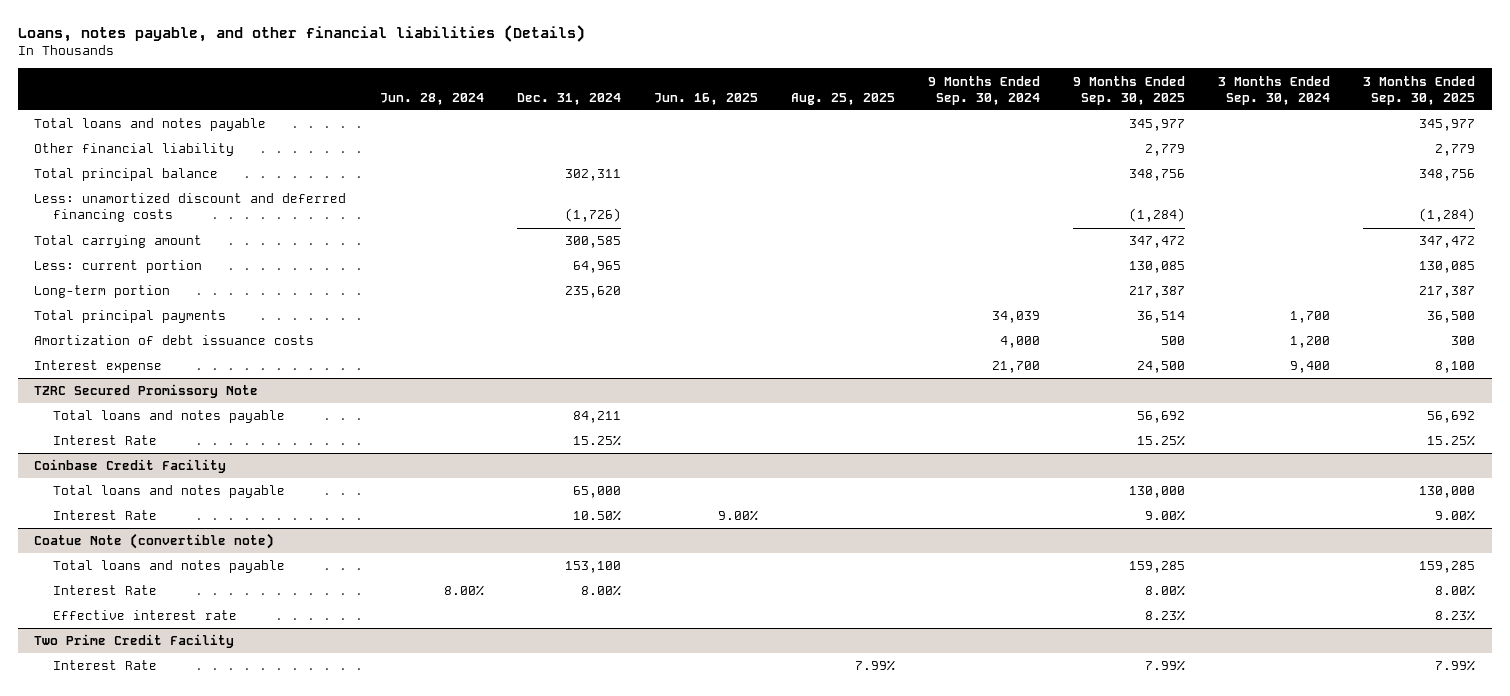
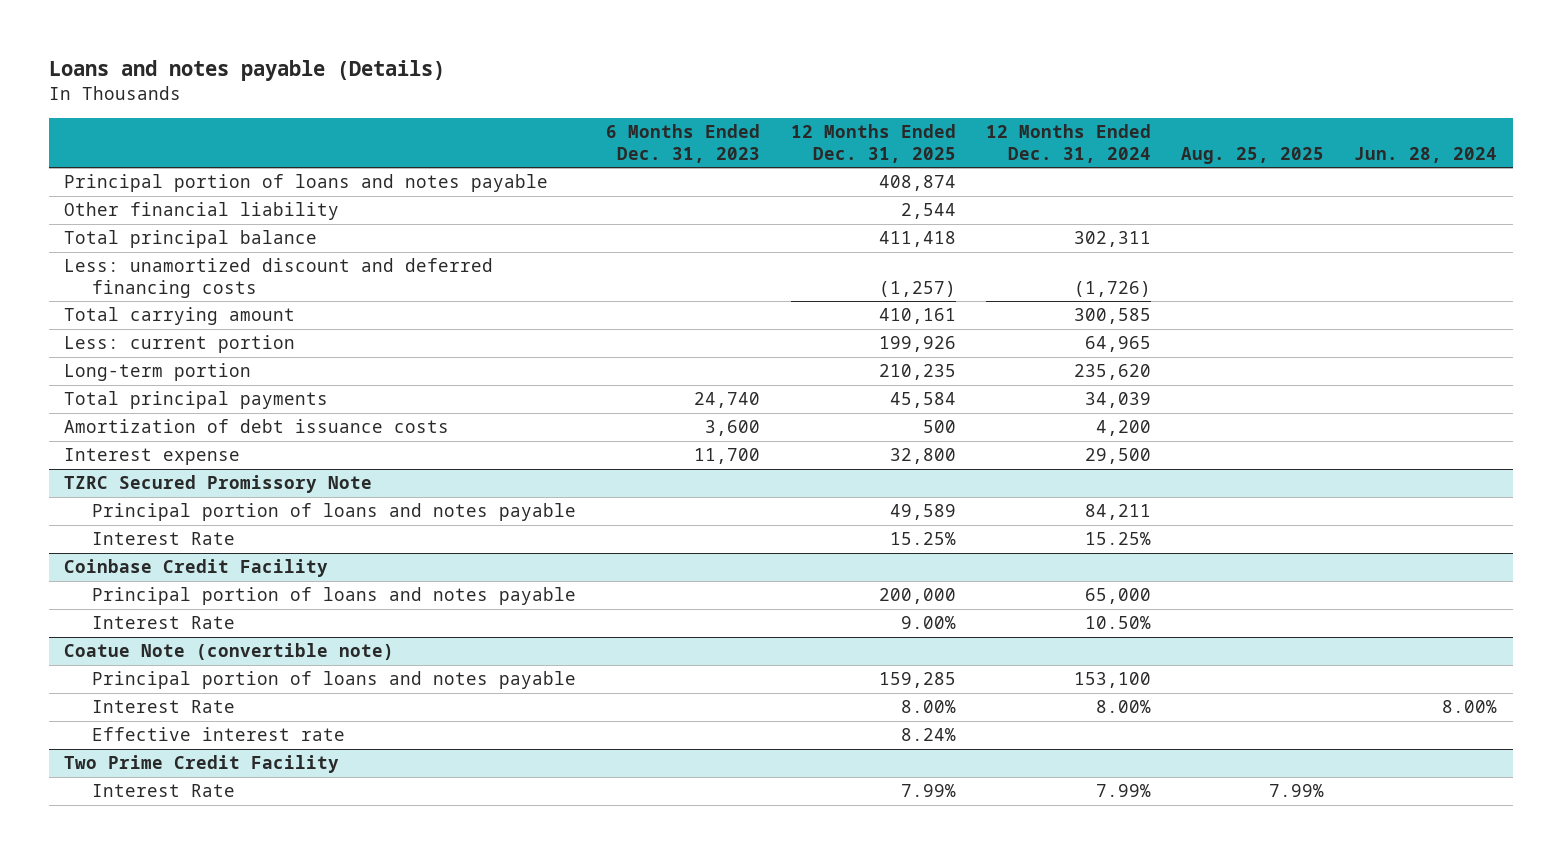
- Loans, notes payable, and other financial liabilities (Details)
+ Loans and notes payable (Details)
- | Jun. 28, 2024 | Dec. 31, 2024 | Jun. 16, 2025 | Aug. 25, 2025 | 9 Months Ended Sep. 30, 2024 | 9 Months Ended Sep. 30, 2025 | 3 Months Ended Sep. 30, 2024 | 3 Months Ended Sep. 30, 2025
+ | 6 Months Ended Dec. 31, 2023 | 12 Months Ended Dec. 31, 2025 | 12 Months Ended Dec. 31, 2024 | Aug. 25, 2025 | Jun. 28, 2024
- Total loans and notes payable | | | | | | 345,977 | | 345,977
+ Principal portion of loans and notes payable | | 408,874 | | |
@ TZRC Secured Promissory Note
- Total loans and notes payable | | 84,211 | | | | 56,692 | | 56,692
+ Principal portion of loans and notes payable | | 49,589 | 84,211 | |
@ Coinbase Credit Facility
- Total loans and notes payable | | 65,000 | | | | 130,000 | | 130,000
+ Principal portion of loans and notes payable | | 200,000 | 65,000 | |
@ Coatue Note (convertible note)
- Total loans and notes payable | | 153,100 | | | | 159,285 | | 159,285
+ Principal portion of loans and notes payable | | 159,285 | 153,100 | |

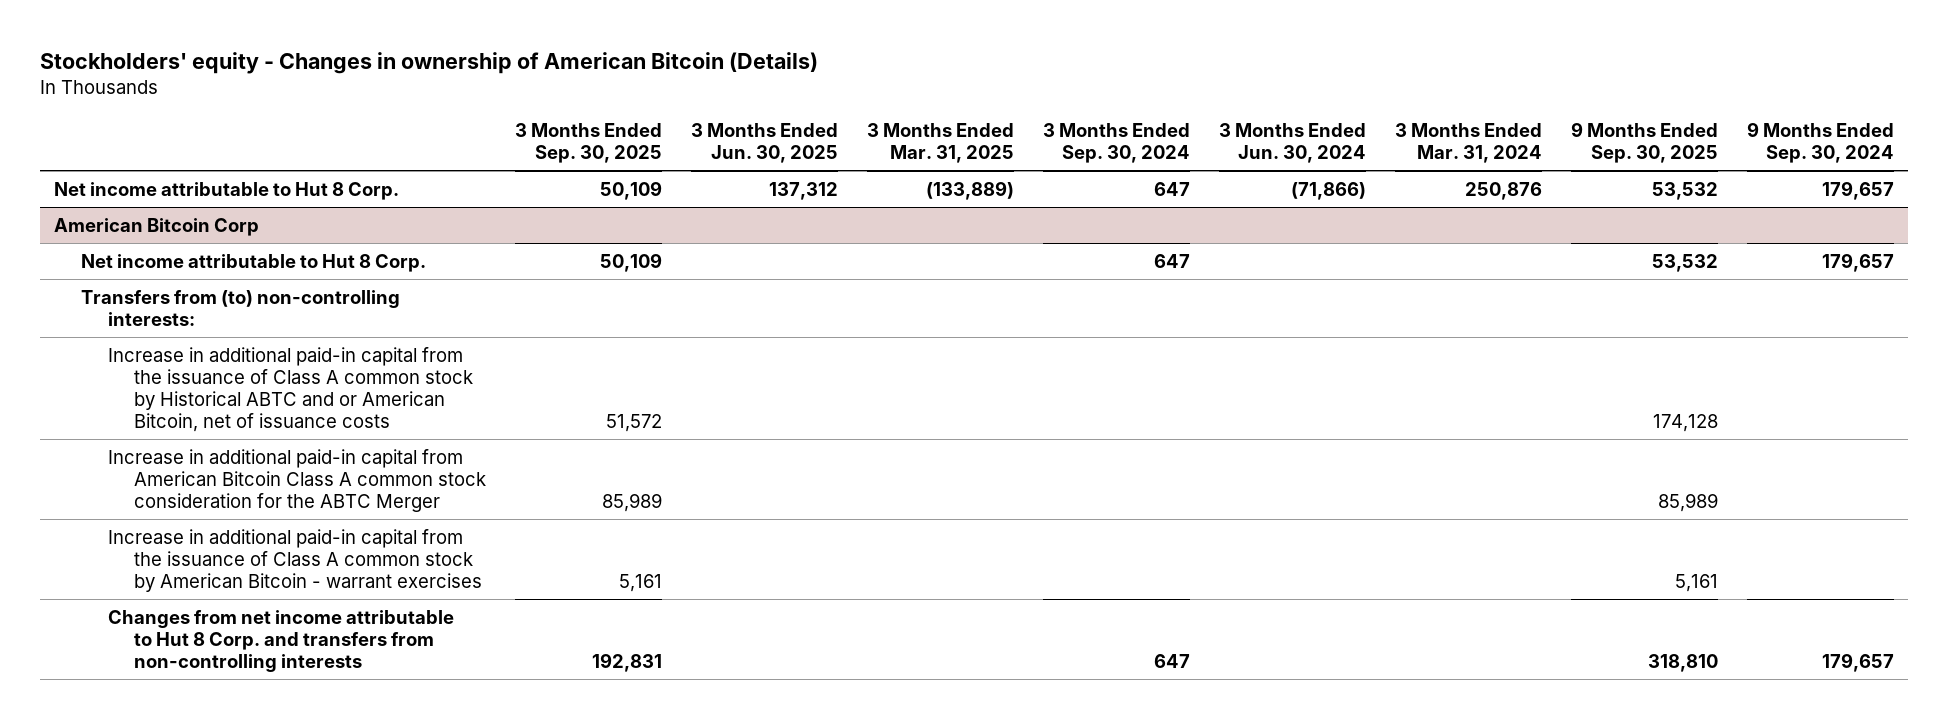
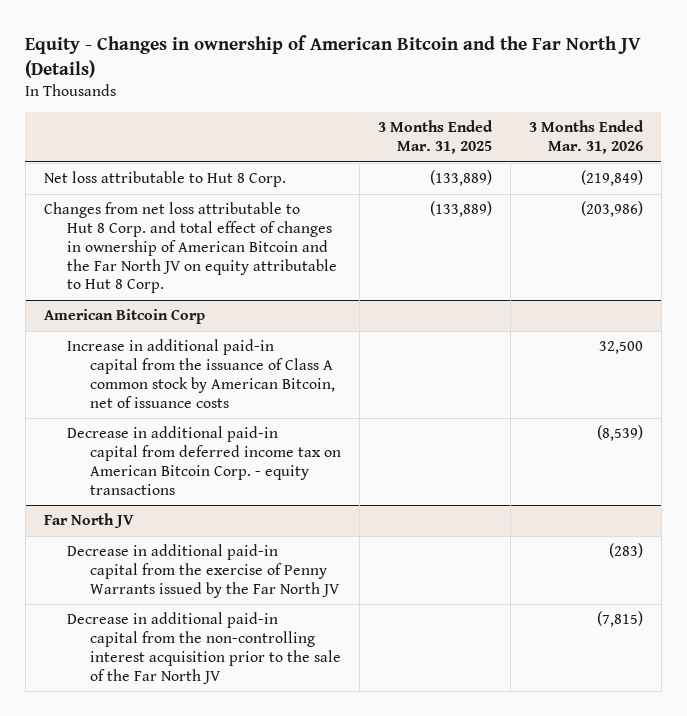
- Stockholders' equity - Changes in ownership of American Bitcoin (Details)
+ Equity - Changes in ownership of American Bitcoin and the Far North JV (Details)
- | 3 Months Ended Sep. 30, 2025 | 3 Months Ended Jun. 30, 2025 | 3 Months Ended Mar. 31, 2025 | 3 Months Ended Sep. 30, 2024 | 3 Months Ended Jun. 30, 2024 | 3 Months Ended Mar. 31, 2024 | 9 Months Ended Sep. 30, 2025 | 9 Months Ended Sep. 30, 2024
+ | 3 Months Ended Mar. 31, 2025 | 3 Months Ended Mar. 31, 2026
- Net income attributable to Hut 8 Corp. | 50,109 | 137,312 | (133,889) | 647 | (71,866) | 250,876 | 53,532 | 179,657
+ Net loss attributable to Hut 8 Corp. | (133,889) | (219,849)
+ Changes from net loss attributable to Hut 8 Corp. and total effect of changes in ownership of American Bitcoin and the Far North JV on equity attributable to Hut 8 Corp. | (133,889) | (203,986)
@ American Bitcoin Corp
- Net income attributable to Hut 8 Corp. | 50,109 | | | 647 | | | 53,532 | 179,657
- Transfers from (to) non-controlling interests:
- Increase in additional paid-in capital from the issuance of Class A common stock by Historical ABTC and or American Bitcoin, net of issuance costs | 51,572 | | | | | | 174,128 |
- Increase in additional paid-in capital from American Bitcoin Class A common stock consideration for the ABTC Merger | 85,989 | | | | | | 85,989 |
- Increase in additional paid-in capital from the issuance of Class A common stock by American Bitcoin - warrant exercises | 5,161 | | | | | | 5,161 |
- Changes from net income attributable to Hut 8 Corp. and transfers from non-controlling interests | 192,831 | | | 647 | | | 318,810 | 179,657
+ Increase in additional paid-in capital from the issuance of Class A common stock by American Bitcoin, net of issuance costs | | 32,500
+ Decrease in additional paid-in capital from deferred income tax on American Bitcoin Corp. - equity transactions | | (8,539)
+ Far North JV
+ Decrease in additional paid-in capital from the exercise of Penny Warrants issued by the Far North JV | | (283)
+ Decrease in additional paid-in capital from the non-controlling interest acquisition prior to the sale of the Far North JV | | (7,815)

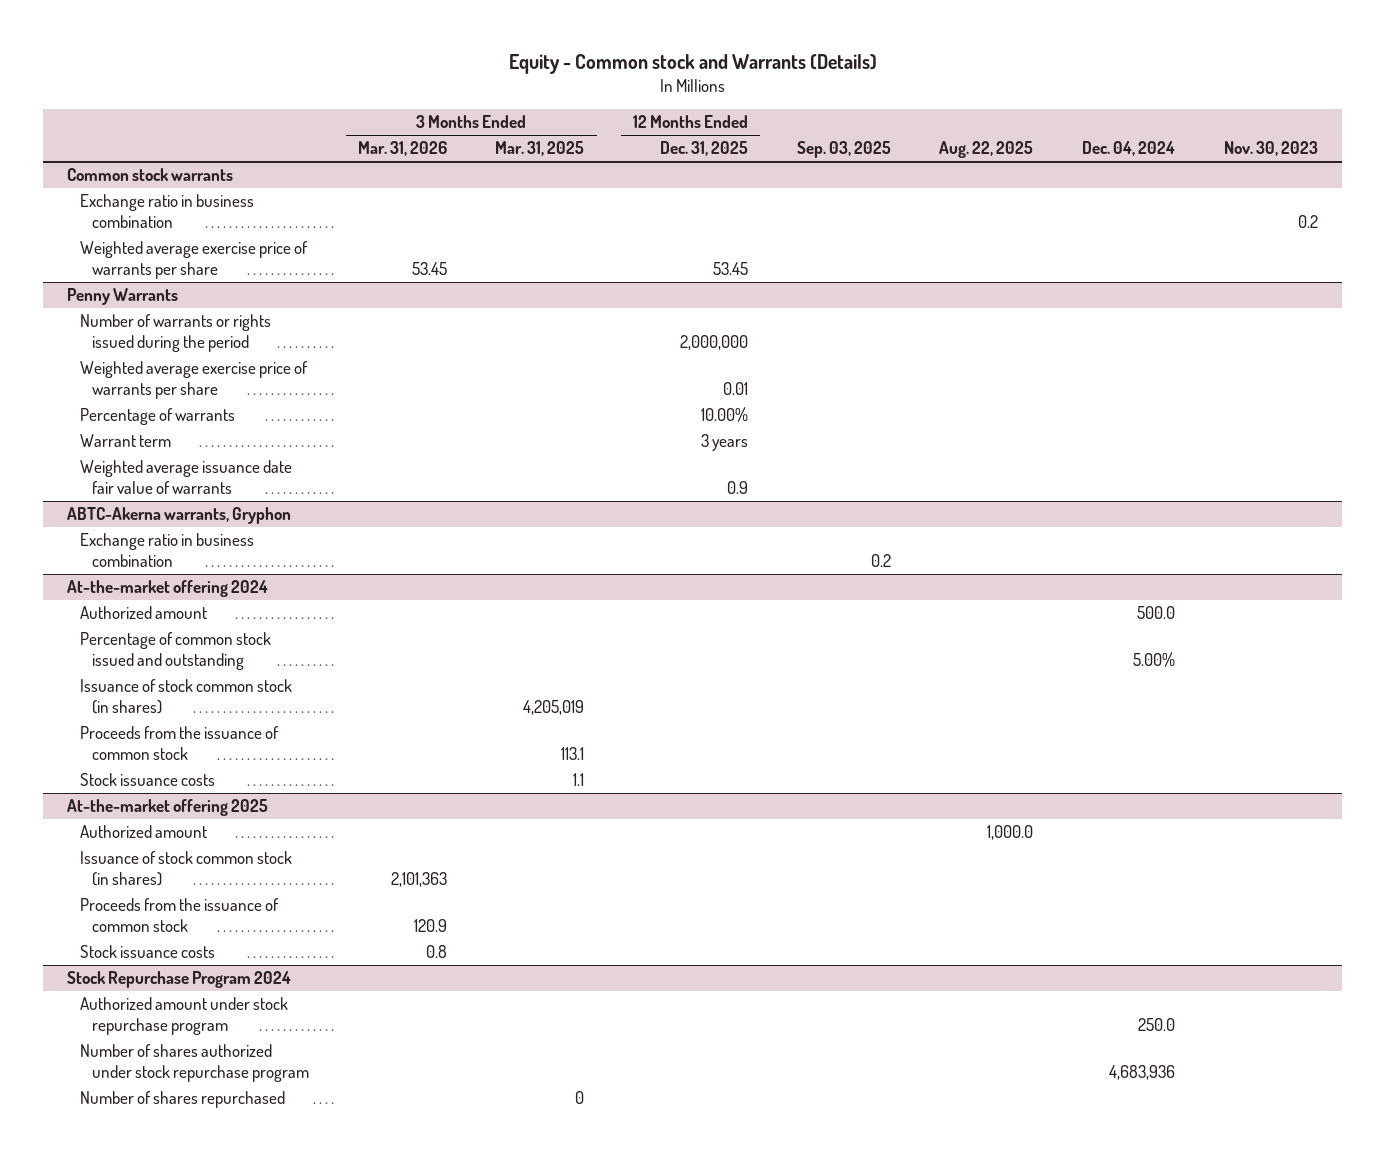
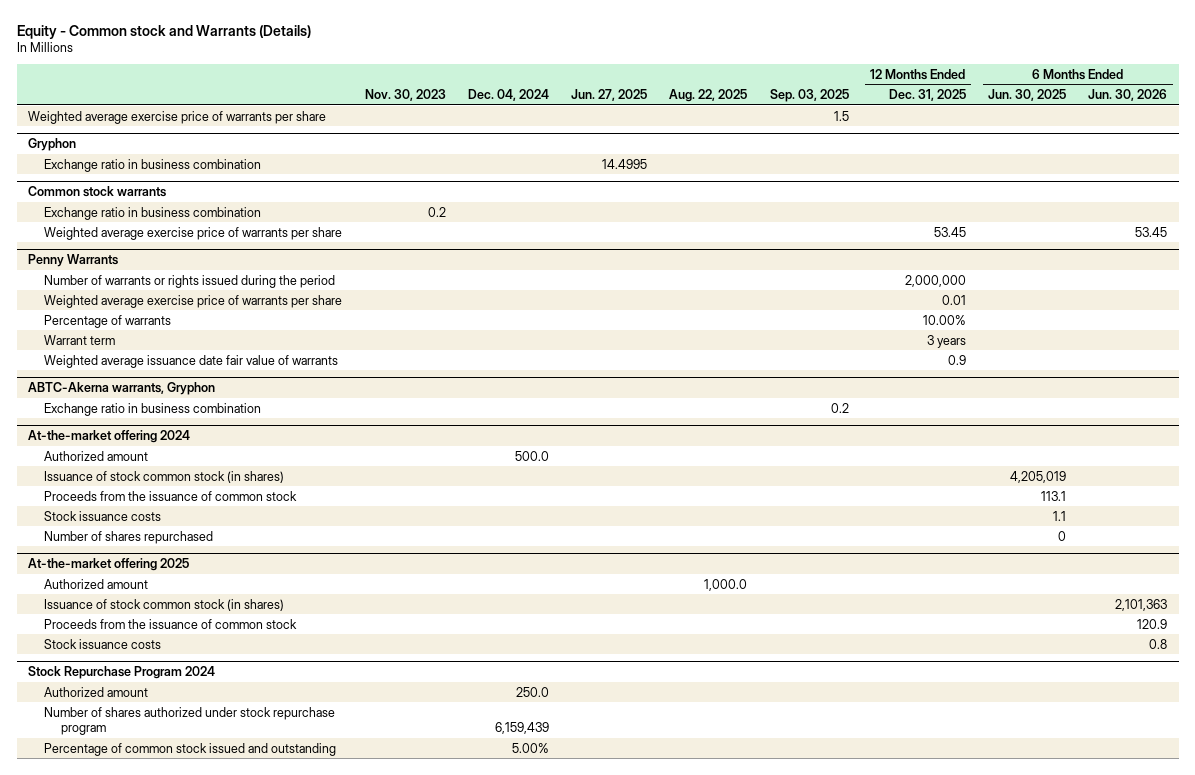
- | 3 Months Ended Mar. 31, 2026 | 3 Months Ended Mar. 31, 2025 | 12 Months Ended Dec. 31, 2025 | Sep. 03, 2025 | Aug. 22, 2025 | Dec. 04, 2024 | Nov. 30, 2023
+ | Nov. 30, 2023 | Dec. 04, 2024 | Jun. 27, 2025 | Aug. 22, 2025 | Sep. 03, 2025 | 12 Months Ended Dec. 31, 2025 | 6 Months Ended Jun. 30, 2025 | 6 Months Ended Jun. 30, 2026
+ Weighted average exercise price of warrants per share | | | | | 1.5 | | |
+ Gryphon
+ Exchange ratio in business combination | | | 14.4995 | | | | |
@ At-the-market offering 2024
- Percentage of common stock issued and outstanding | | | | | | 5.00% |
+ Number of shares repurchased | | | | | | | 0 |
@ Stock Repurchase Program 2024
- Authorized amount under stock repurchase program | | | | | | 250.0 |
- Number of shares authorized under stock repurchase program | | | | | | 4,683,936 |
- Number of shares repurchased | | 0 | | | | |
+ Authorized amount | | 250.0 | | | | | |
+ Number of shares authorized under stock repurchase program | | 6,159,439 | | | | | |
+ Percentage of common stock issued and outstanding | | 5.00% | | | | | |

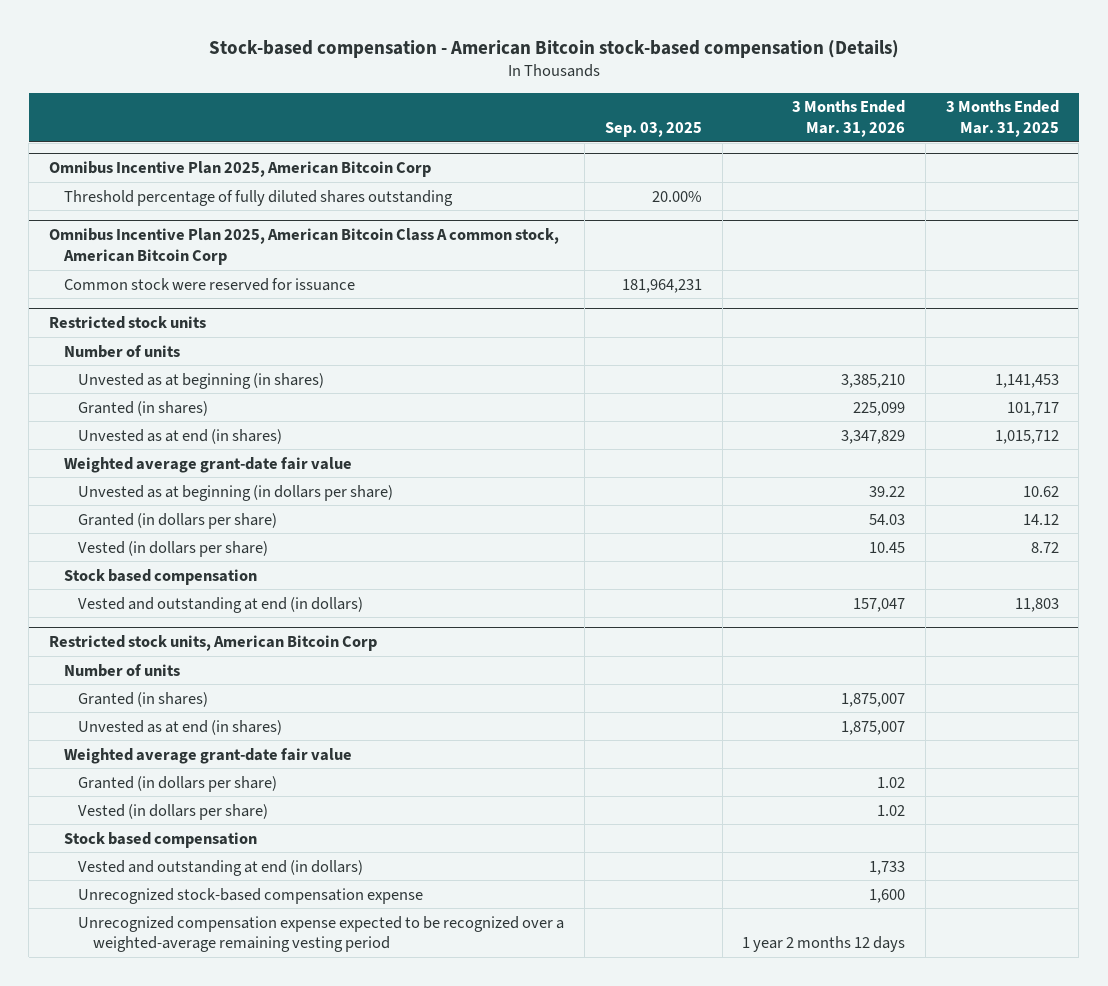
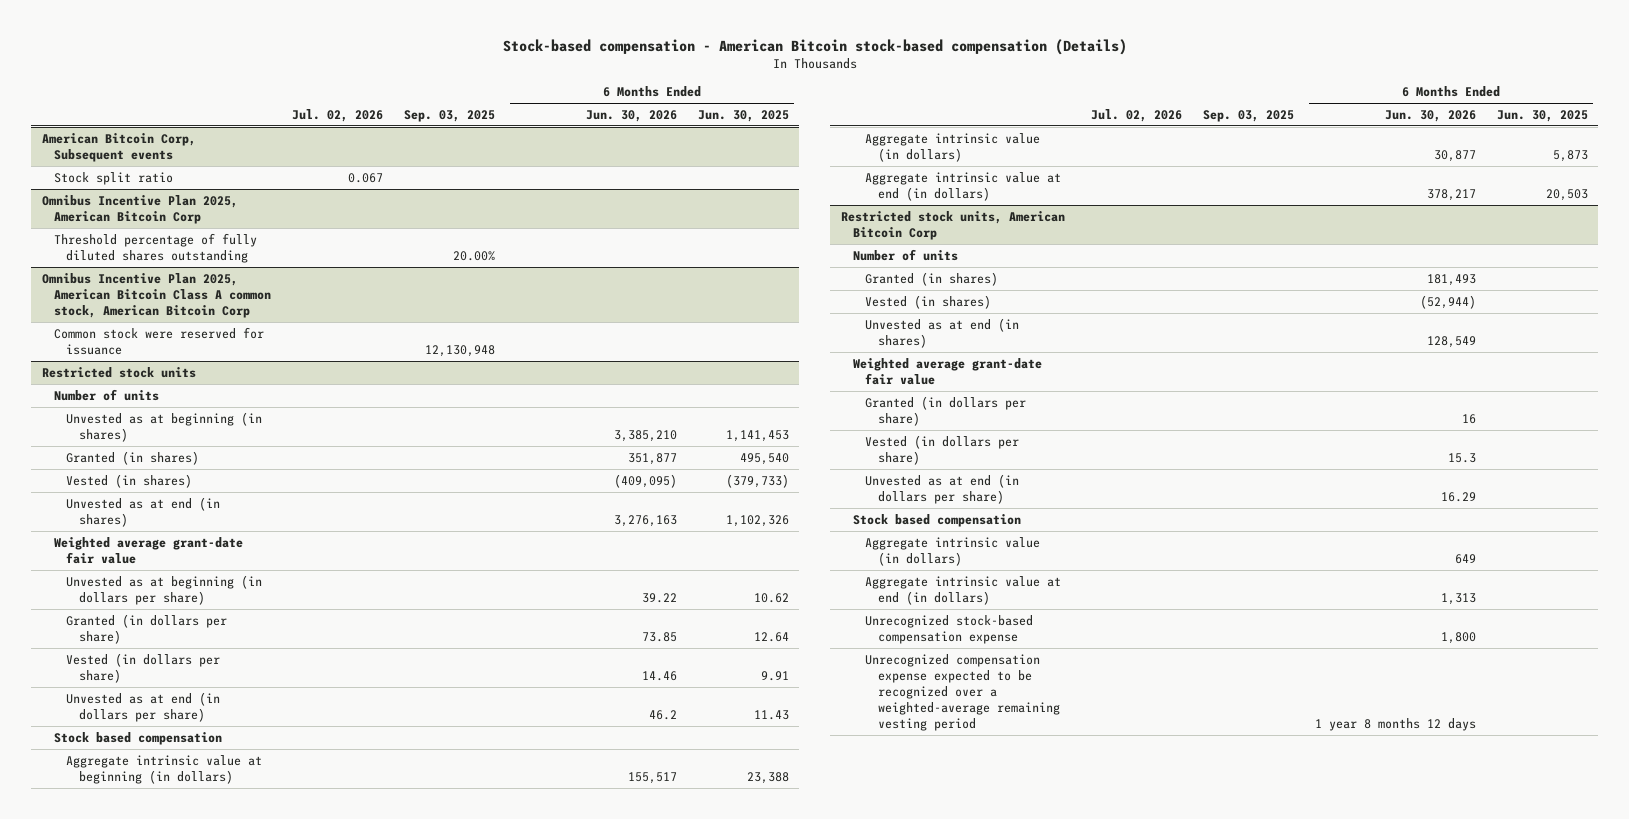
- | Sep. 03, 2025 | 3 Months Ended Mar. 31, 2026 | 3 Months Ended Mar. 31, 2025
+ | Jul. 02, 2026 | Sep. 03, 2025 | 6 Months Ended Jun. 30, 2026 | 6 Months Ended Jun. 30, 2025
+ American Bitcoin Corp, Subsequent events
+ Stock split ratio | 0.067 | | |
@ Omnibus Incentive Plan 2025, American Bitcoin Class A common stock, American Bitcoin Corp
- Common stock were reserved for issuance | 181,964,231 | |
+ Common stock were reserved for issuance | | 12,130,948 | |
@ Restricted stock units
+ Vested (in shares) | | | (409,095) | (379,733)
+ Unvested as at end (in dollars per share) | | | 46.2 | 11.43
- Vested and outstanding at end (in dollars) | | 157,047 | 11,803
+ Aggregate intrinsic value at beginning (in dollars) | | | 155,517 | 23,388
+ Aggregate intrinsic value (in dollars) | | | 30,877 | 5,873
+ Aggregate intrinsic value at end (in dollars) | | | 378,217 | 20,503
@ Restricted stock units, American Bitcoin Corp
+ Vested (in shares) | | | (52,944) |
+ Unvested as at end (in dollars per share) | | | 16.29 |
- Vested and outstanding at end (in dollars) | | 1,733 |
+ Aggregate intrinsic value (in dollars) | | | 649 |
+ Aggregate intrinsic value at end (in dollars) | | | 1,313 |

